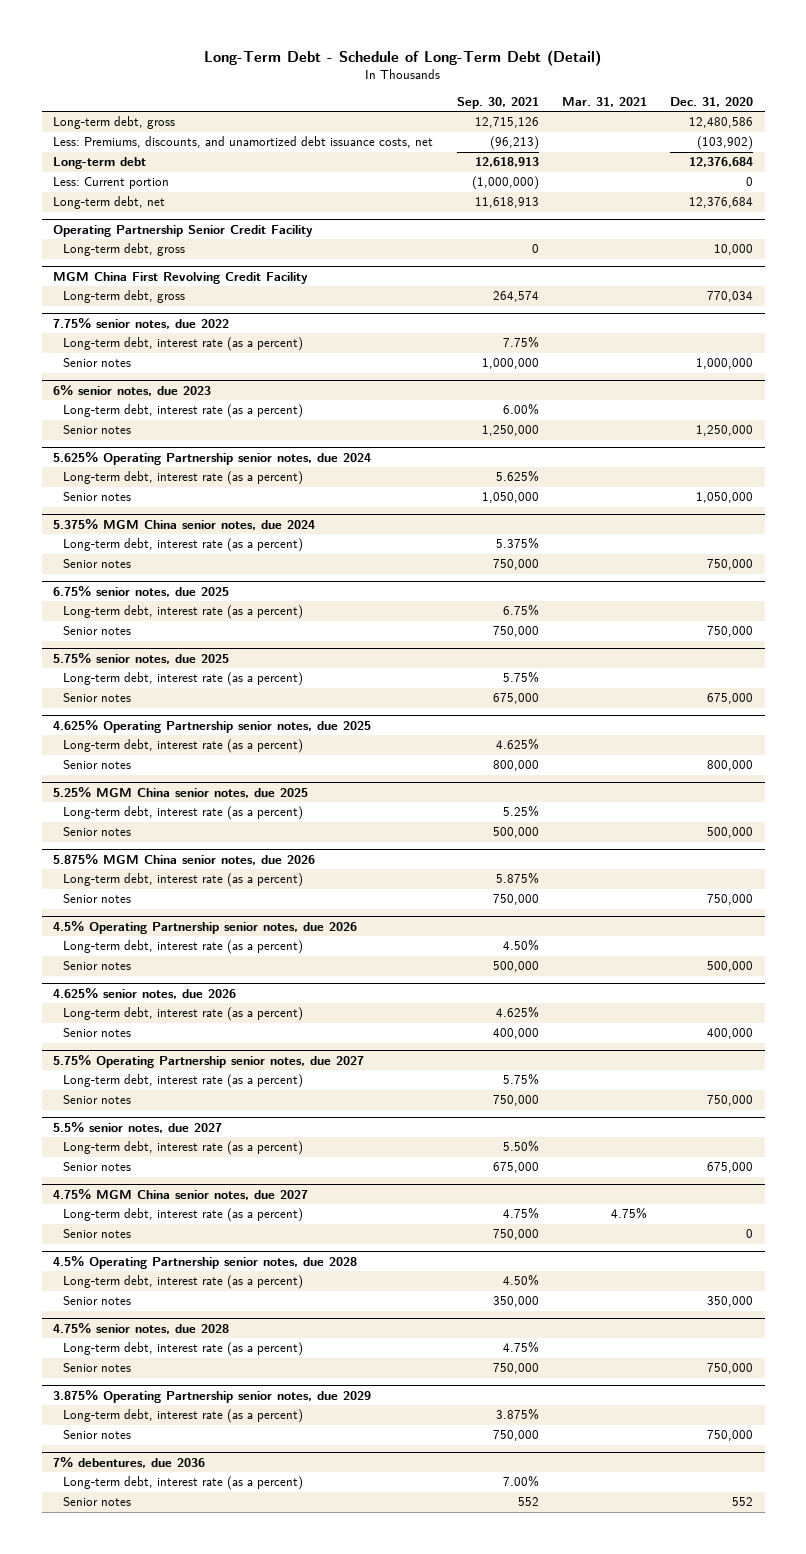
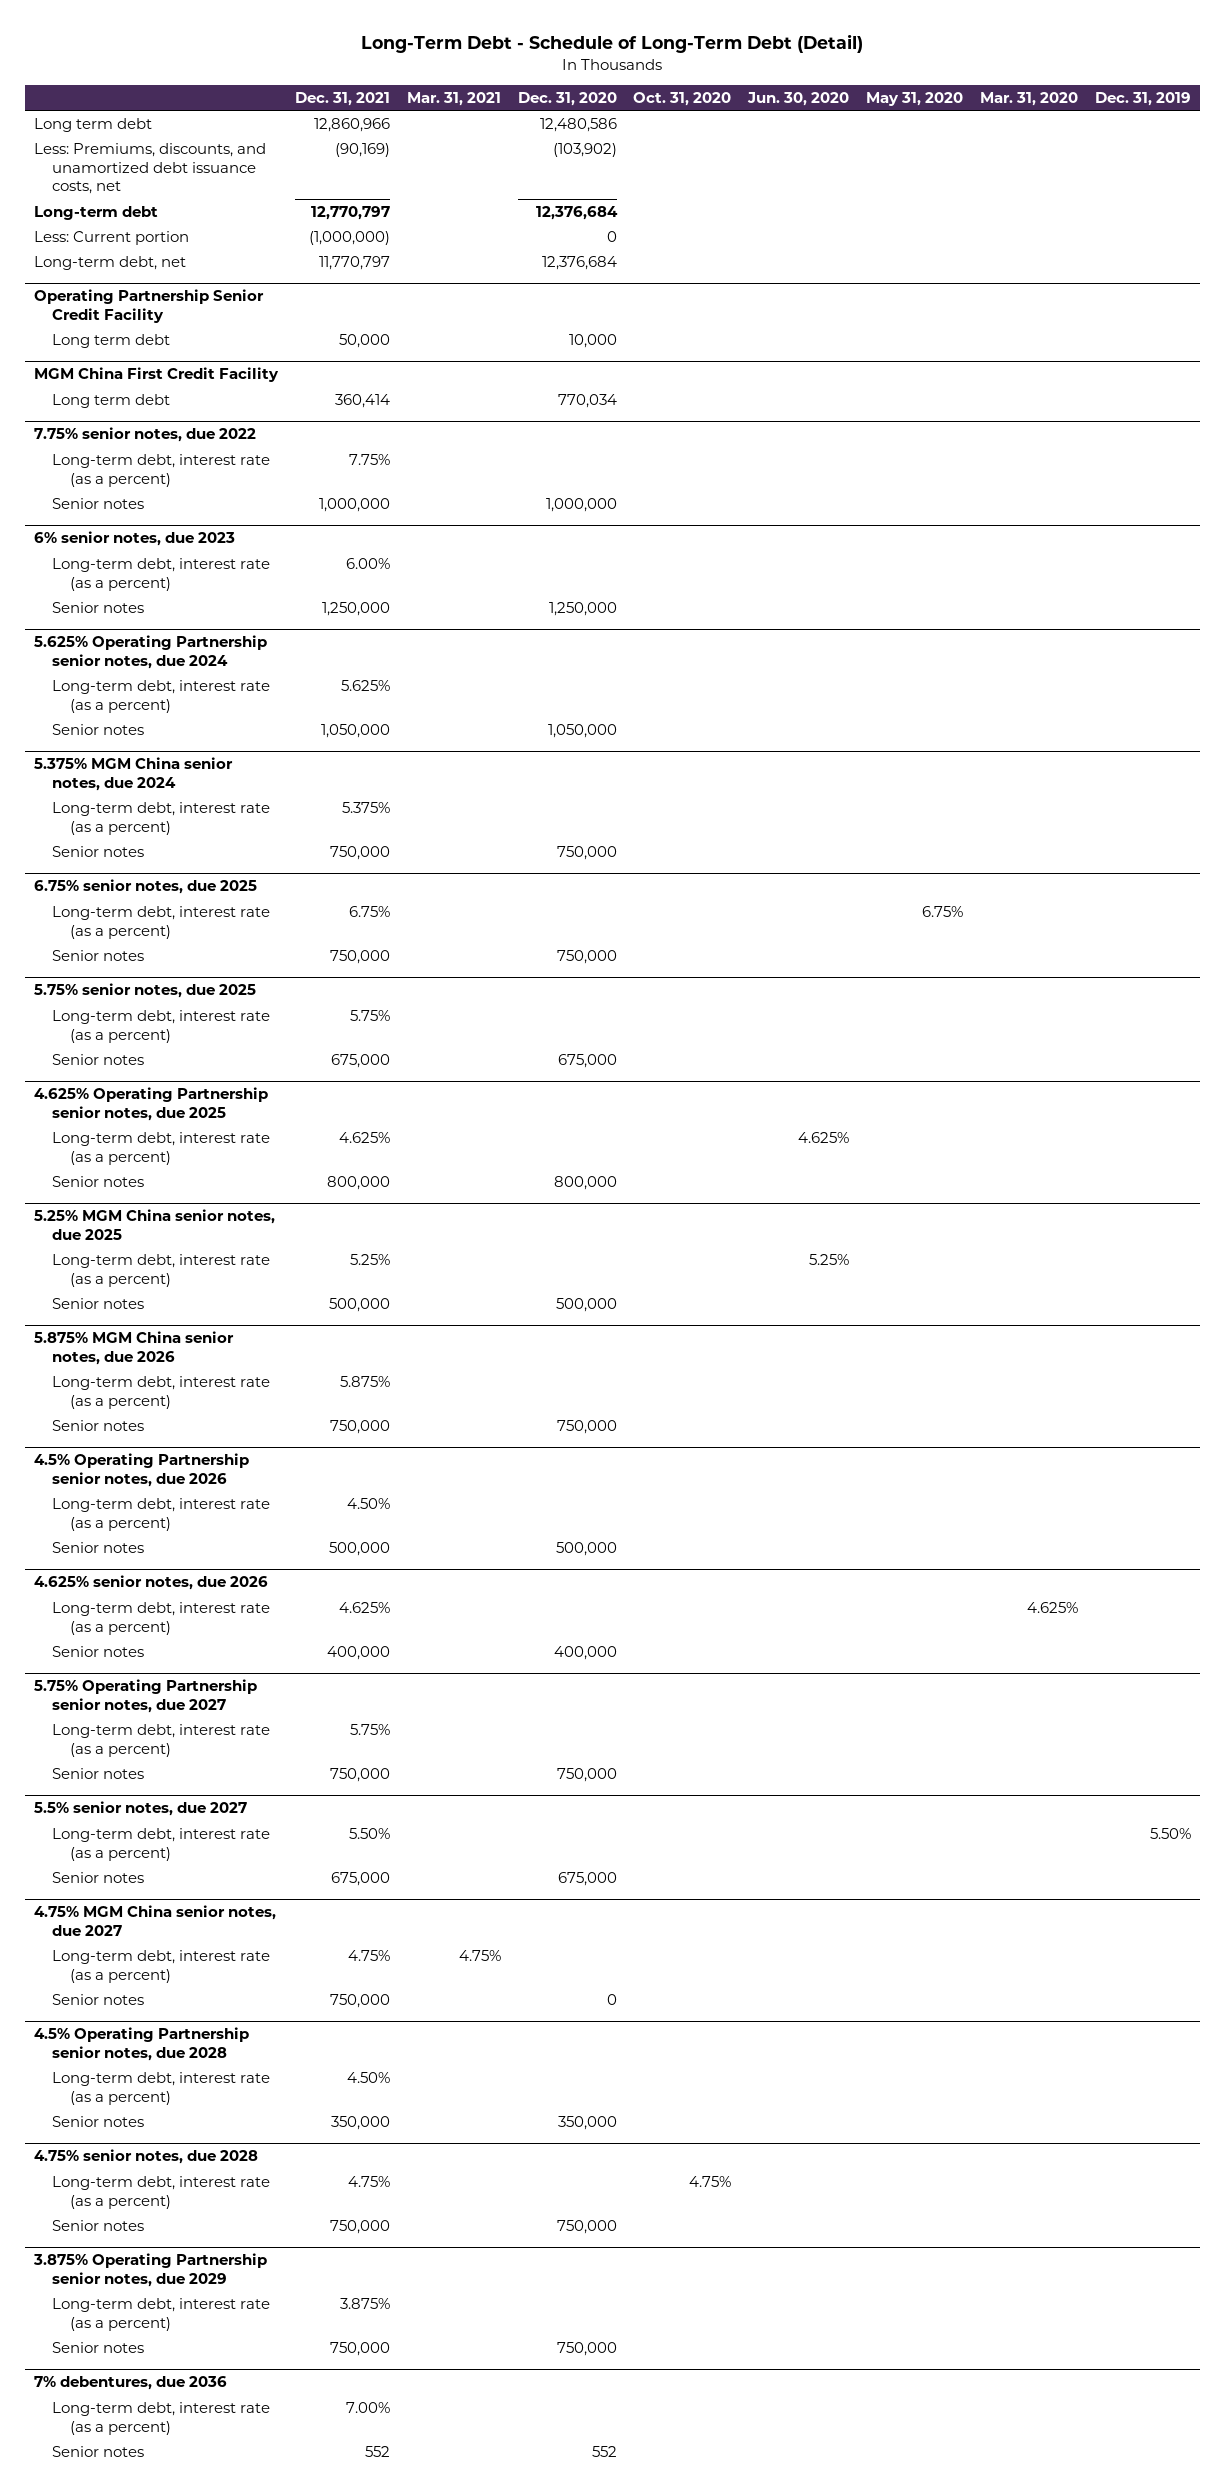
- | Sep. 30, 2021 | Mar. 31, 2021 | Dec. 31, 2020
+ | Dec. 31, 2021 | Mar. 31, 2021 | Dec. 31, 2020 | Oct. 31, 2020 | Jun. 30, 2020 | May 31, 2020 | Mar. 31, 2020 | Dec. 31, 2019
- Long-term debt, gross | 12,715,126 | | 12,480,586
+ Long term debt | 12,860,966 | | 12,480,586 | | | | |
@ Operating Partnership Senior Credit Facility
- Long-term debt, gross | 0 | | 10,000
- MGM China First Revolving Credit Facility
- Long-term debt, gross | 264,574 | | 770,034
@ Operating Partnership Senior Credit Facility
+ Long term debt | 50,000 | | 10,000 | | | | |
+ MGM China First Credit Facility
+ Long term debt | 360,414 | | 770,034 | | | | |

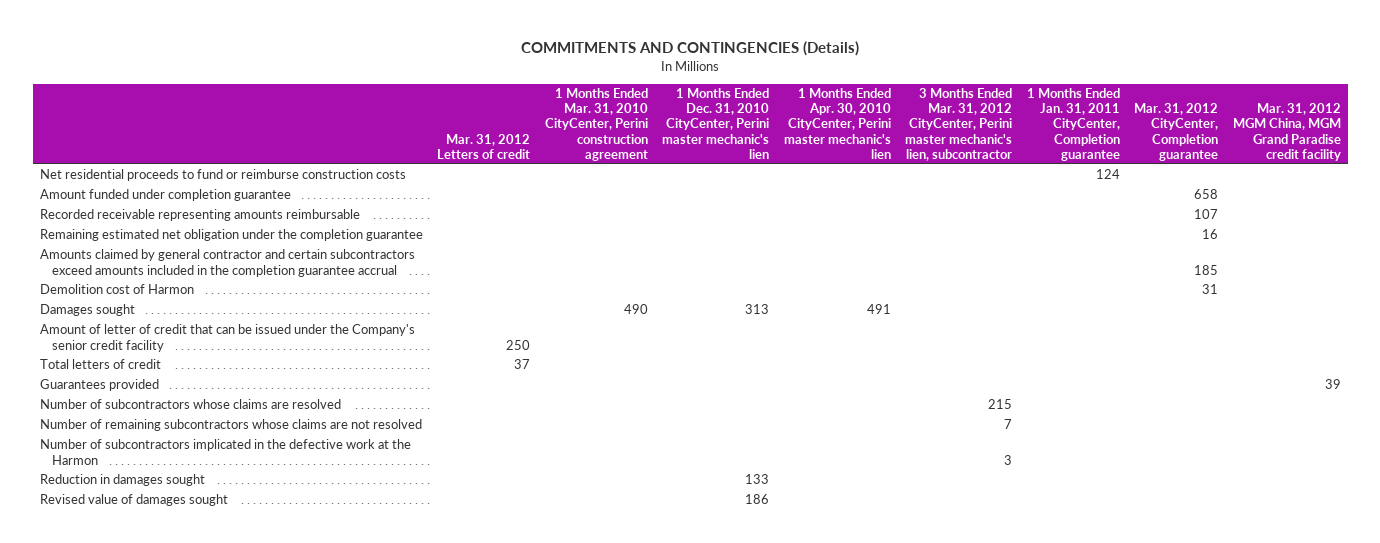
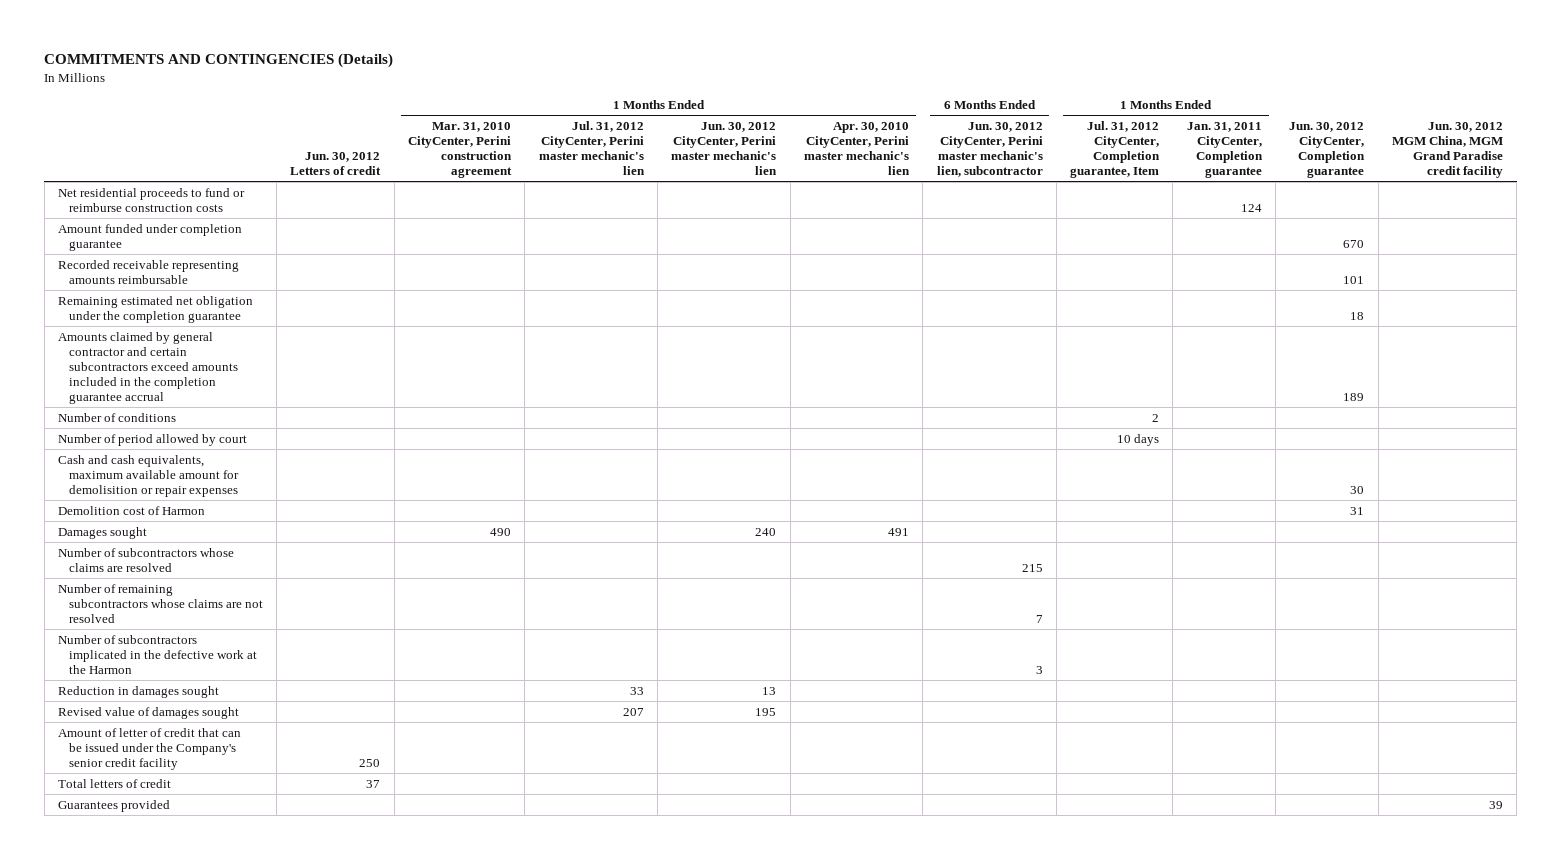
- | Mar. 31, 2012 Letters of credit | 1 Months Ended Mar. 31, 2010 CityCenter, Perini construction agreement | 1 Months Ended Dec. 31, 2010 CityCenter, Perini master mechanic's lien | 1 Months Ended Apr. 30, 2010 CityCenter, Perini master mechanic's lien | 3 Months Ended Mar. 31, 2012 CityCenter, Perini master mechanic's lien, subcontractor | 1 Months Ended Jan. 31, 2011 CityCenter, Completion guarantee | Mar. 31, 2012 CityCenter, Completion guarantee | Mar. 31, 2012 MGM China, MGM Grand Paradise credit facility
+ | Jun. 30, 2012 Letters of credit | 1 Months Ended Mar. 31, 2010 CityCenter, Perini construction agreement | 1 Months Ended Jul. 31, 2012 CityCenter, Perini master mechanic's lien | 1 Months Ended Jun. 30, 2012 CityCenter, Perini master mechanic's lien | 1 Months Ended Apr. 30, 2010 CityCenter, Perini master mechanic's lien | 6 Months Ended Jun. 30, 2012 CityCenter, Perini master mechanic's lien, subcontractor | 1 Months Ended Jul. 31, 2012 CityCenter, Completion guarantee, Item | 1 Months Ended Jan. 31, 2011 CityCenter, Completion guarantee | Jun. 30, 2012 CityCenter, Completion guarantee | Jun. 30, 2012 MGM China, MGM Grand Paradise credit facility
+ Number of conditions | | | | | | | 2 | | |
+ Number of period allowed by court | | | | | | | 10 days | | |
+ Cash and cash equivalents, maximum available amount for demolisition or repair expenses | | | | | | | | | 30 |
moved down: Amount of letter of credit that can be issued under the Company's senior credit facility | 250 | | | | | | | | |
moved down: Total letters of credit | 37 | | | | | | | | |
moved down: Guarantees provided | | | | | | | | | | 39

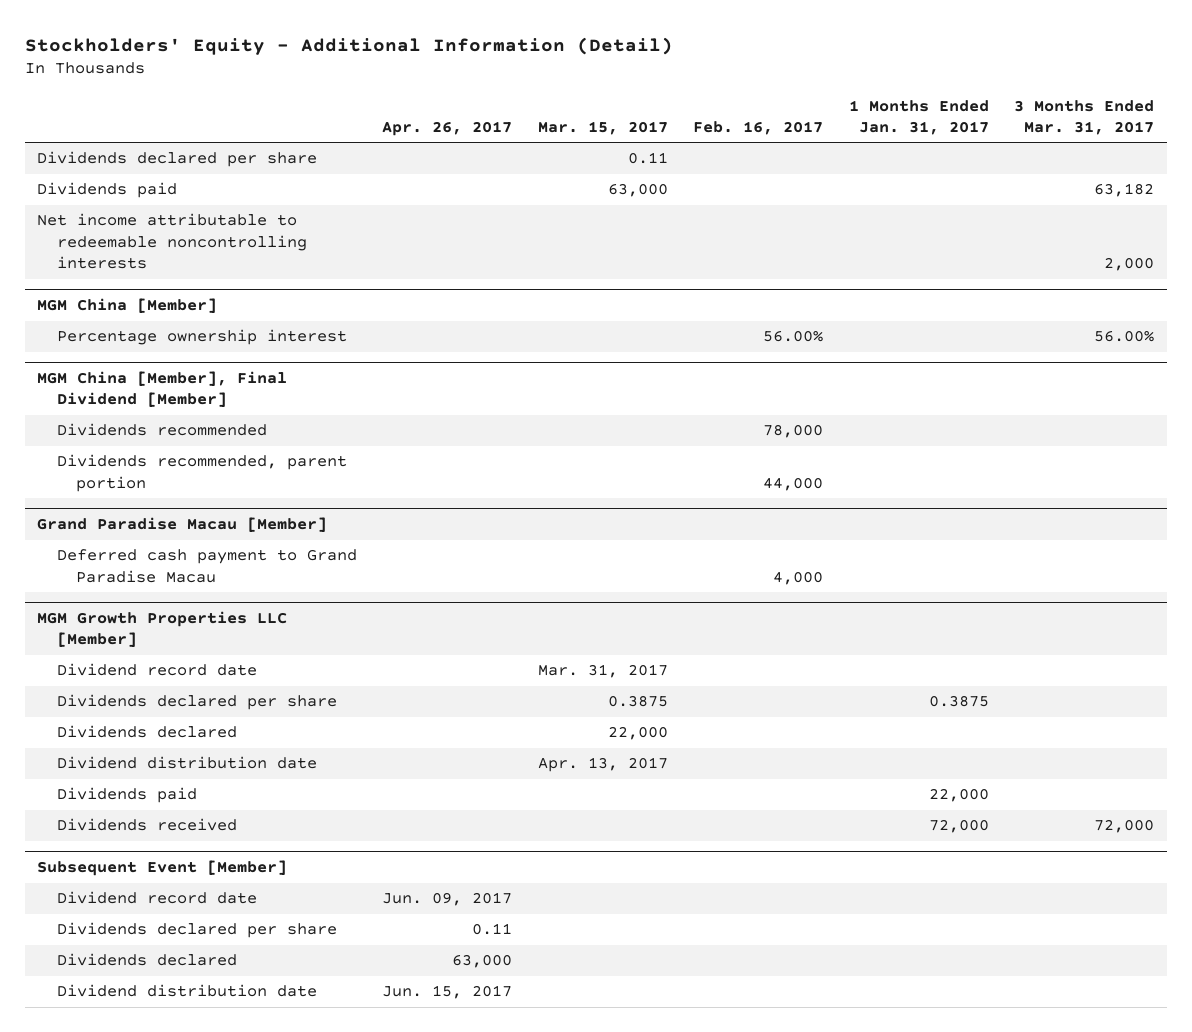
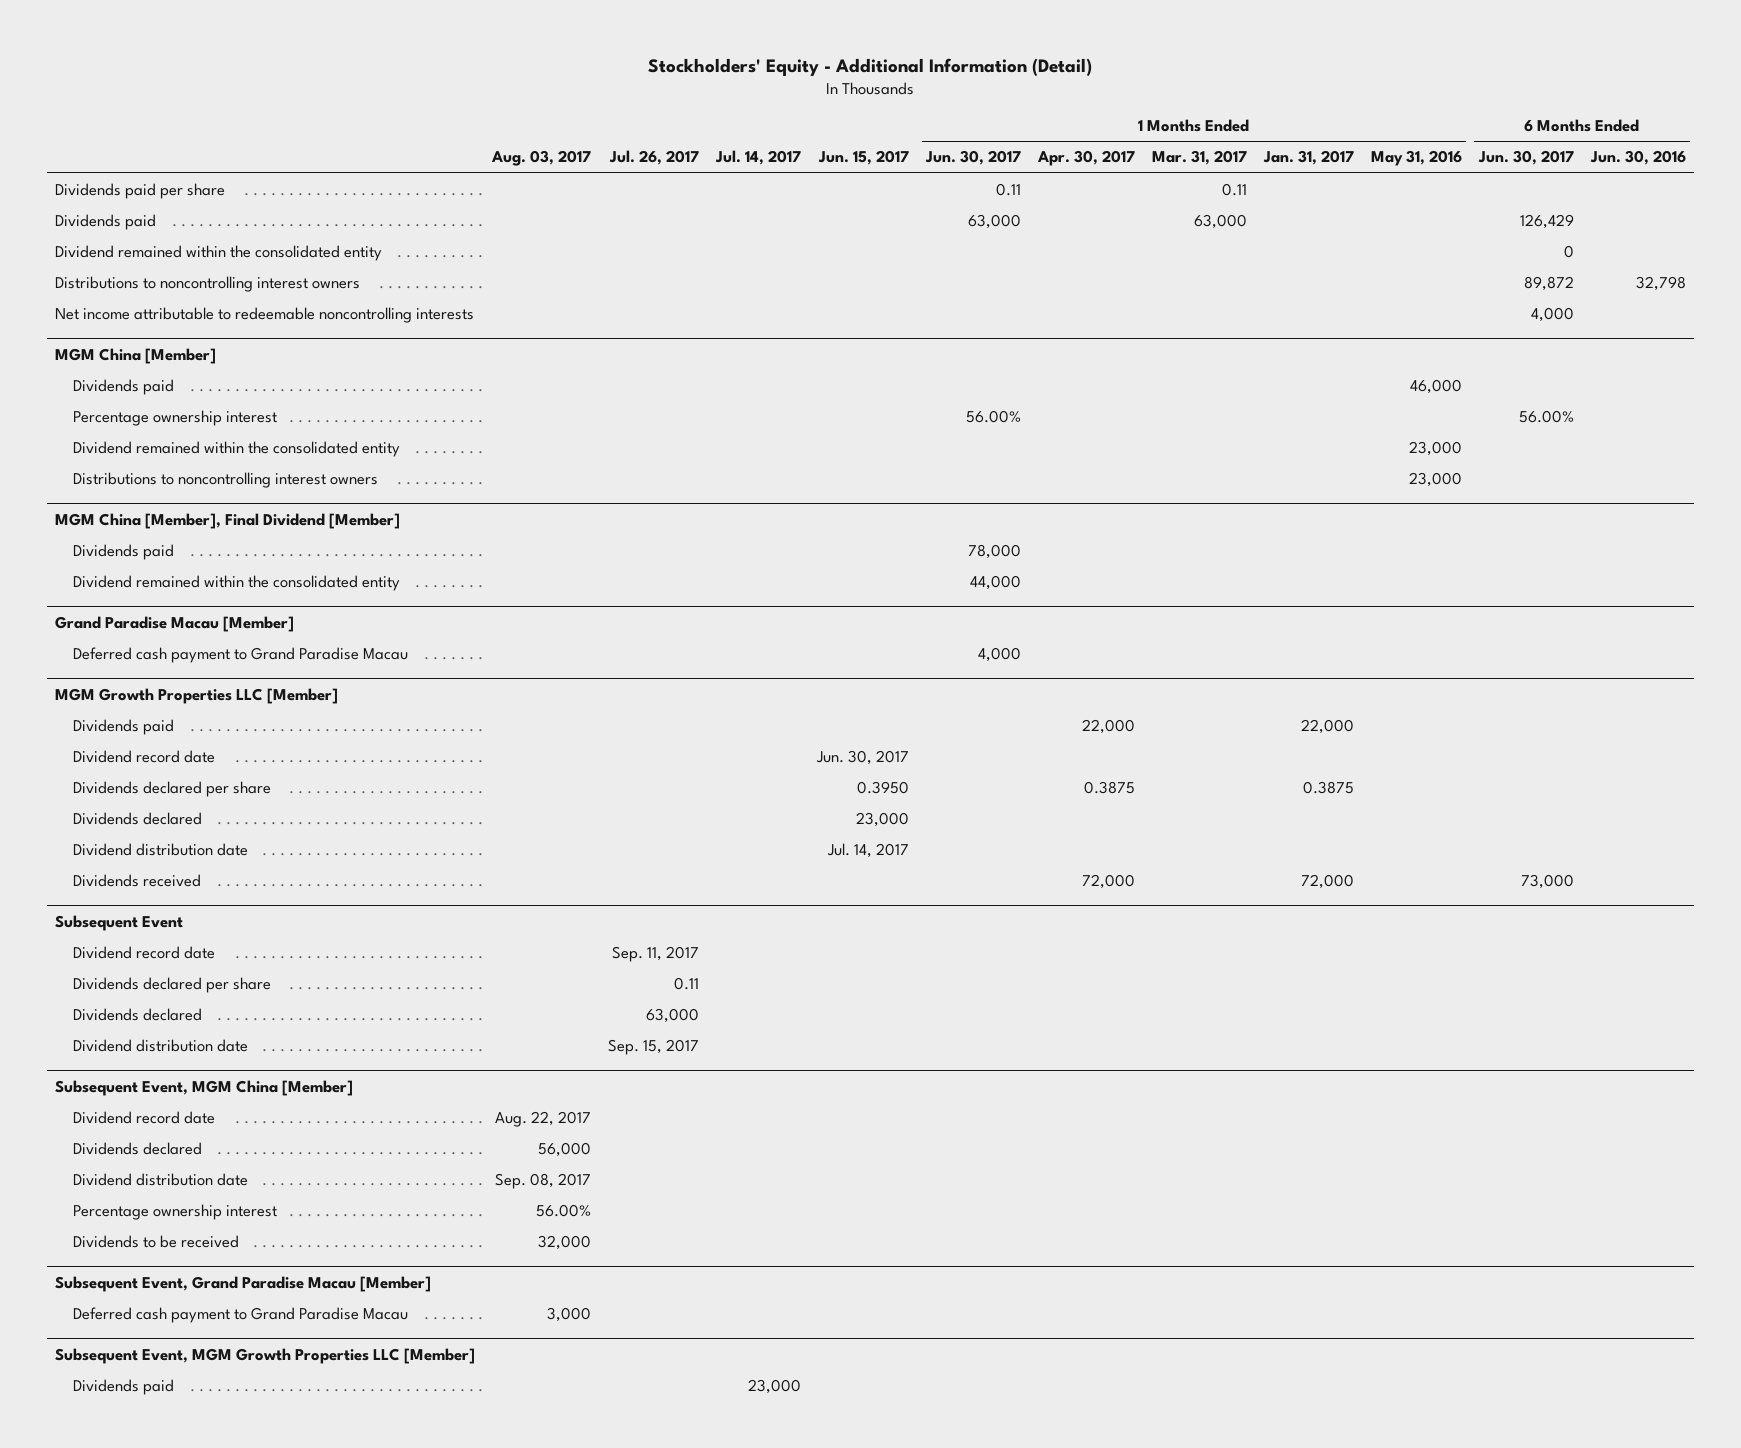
- | Apr. 26, 2017 | Mar. 15, 2017 | Feb. 16, 2017 | 1 Months Ended Jan. 31, 2017 | 3 Months Ended Mar. 31, 2017
+ | Aug. 03, 2017 | Jul. 26, 2017 | Jul. 14, 2017 | Jun. 15, 2017 | 1 Months Ended Jun. 30, 2017 | 1 Months Ended Apr. 30, 2017 | 1 Months Ended Mar. 31, 2017 | 1 Months Ended Jan. 31, 2017 | 1 Months Ended May 31, 2016 | 6 Months Ended Jun. 30, 2017 | 6 Months Ended Jun. 30, 2016
- Dividends declared per share | | 0.11 | | |
+ Dividends paid per share | | | | | 0.11 | | 0.11 | | | |
+ Dividend remained within the consolidated entity | | | | | | | | | | 0 |
+ Distributions to noncontrolling interest owners | | | | | | | | | | 89,872 | 32,798
@ MGM China [Member]
+ Dividends paid | | | | | | | | | 46,000 | |
+ Dividend remained within the consolidated entity | | | | | | | | | 23,000 | |
+ Distributions to noncontrolling interest owners | | | | | | | | | 23,000 | |
@ MGM China [Member], Final Dividend [Member]
- Dividends recommended | | | 78,000 | |
- Dividends recommended, parent portion | | | 44,000 | |
+ Dividends paid | | | | | 78,000 | | | | | |
+ Dividend remained within the consolidated entity | | | | | 44,000 | | | | | |
@ MGM Growth Properties LLC [Member]
moved up: Dividends paid | | | | | | 22,000 | | 22,000 | | |
- Subsequent Event [Member]
+ Subsequent Event
+ Subsequent Event, MGM China [Member]
+ Dividend record date | Aug. 22, 2017 | | | | | | | | | |
+ Dividends declared | 56,000 | | | | | | | | | |
+ Dividend distribution date | Sep. 08, 2017 | | | | | | | | | |
+ Percentage ownership interest | 56.00% | | | | | | | | | |
+ Dividends to be received | 32,000 | | | | | | | | | |
+ Subsequent Event, Grand Paradise Macau [Member]
+ Deferred cash payment to Grand Paradise Macau | 3,000 | | | | | | | | | |
+ Subsequent Event, MGM Growth Properties LLC [Member]
+ Dividends paid | | | 23,000 | | | | | | | |

